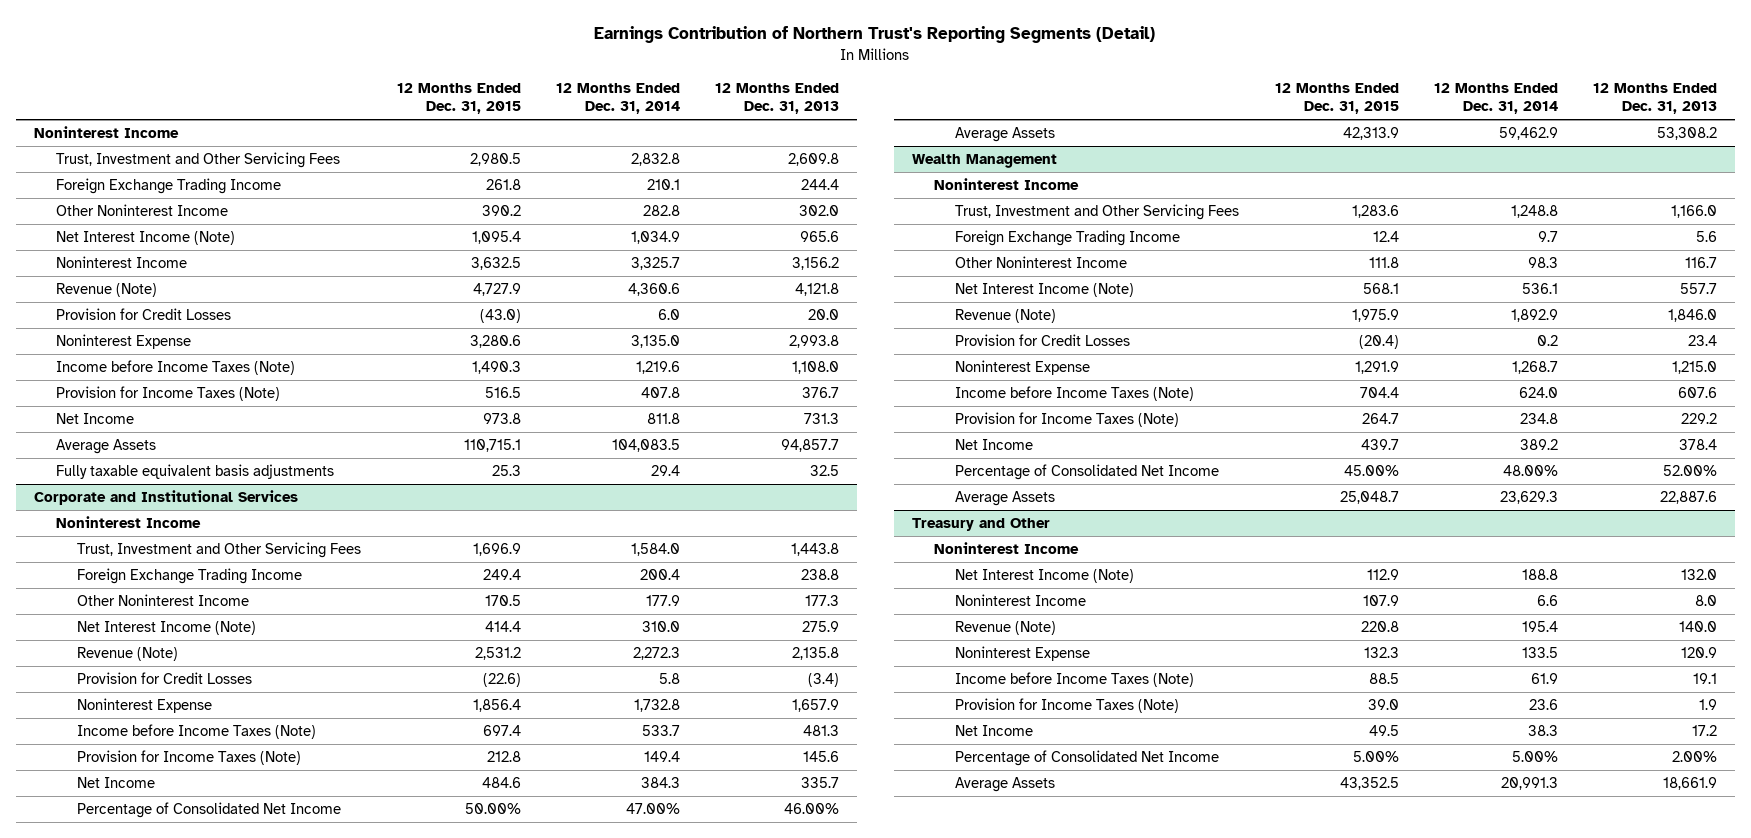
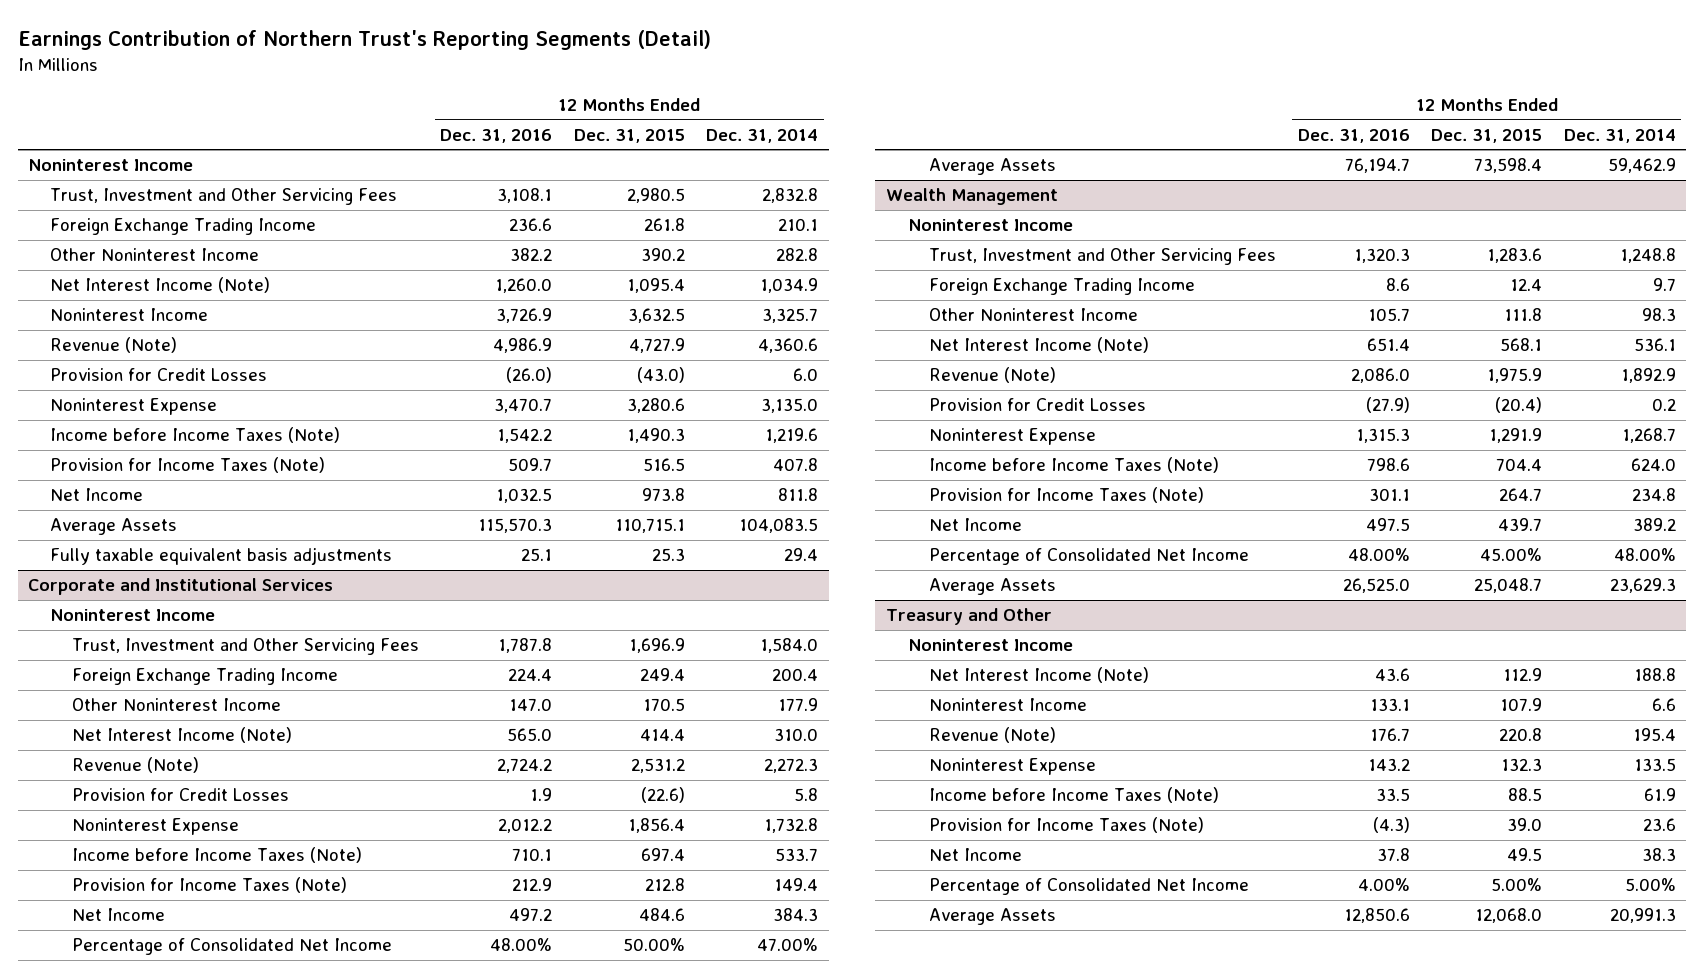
- | 12 Months Ended Dec. 31, 2015 | 12 Months Ended Dec. 31, 2014 | 12 Months Ended Dec. 31, 2013
+ | 12 Months Ended Dec. 31, 2016 | 12 Months Ended Dec. 31, 2015 | 12 Months Ended Dec. 31, 2014
@ Corporate and Institutional Services
- Average Assets | 42,313.9 | 59,462.9 | 53,308.2
+ Average Assets | 76,194.7 | 73,598.4 | 59,462.9
@ Treasury and Other
- Average Assets | 43,352.5 | 20,991.3 | 18,661.9
+ Average Assets | 12,850.6 | 12,068.0 | 20,991.3

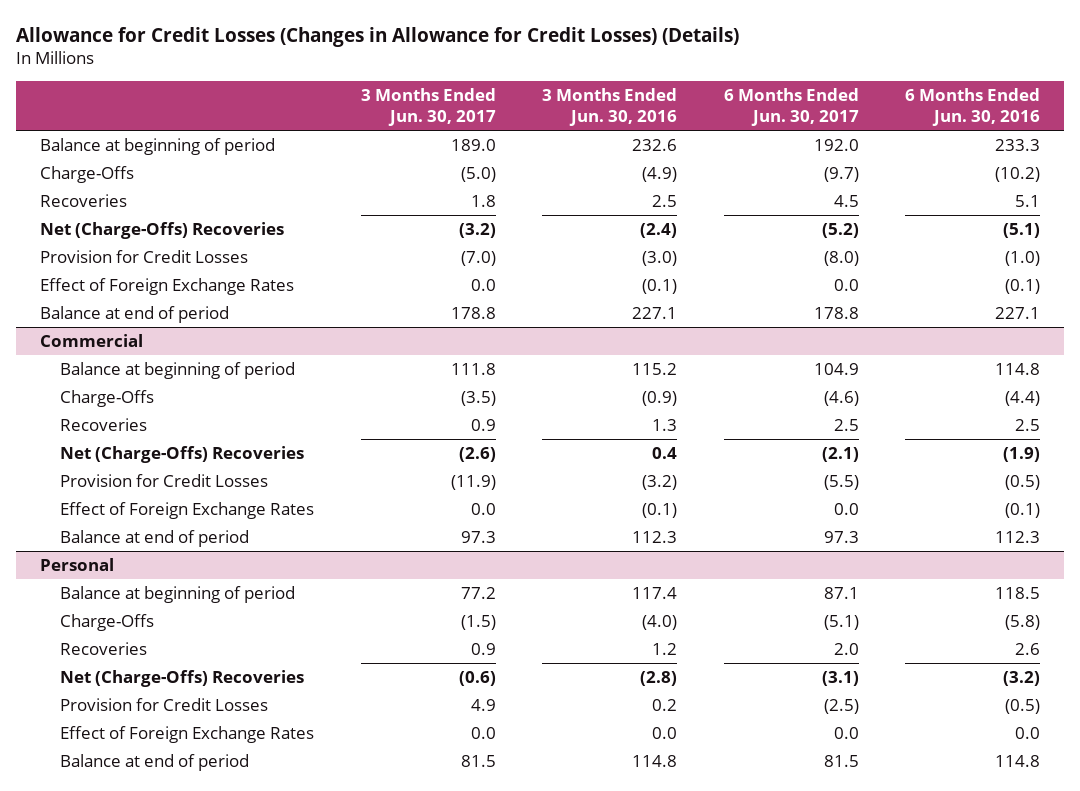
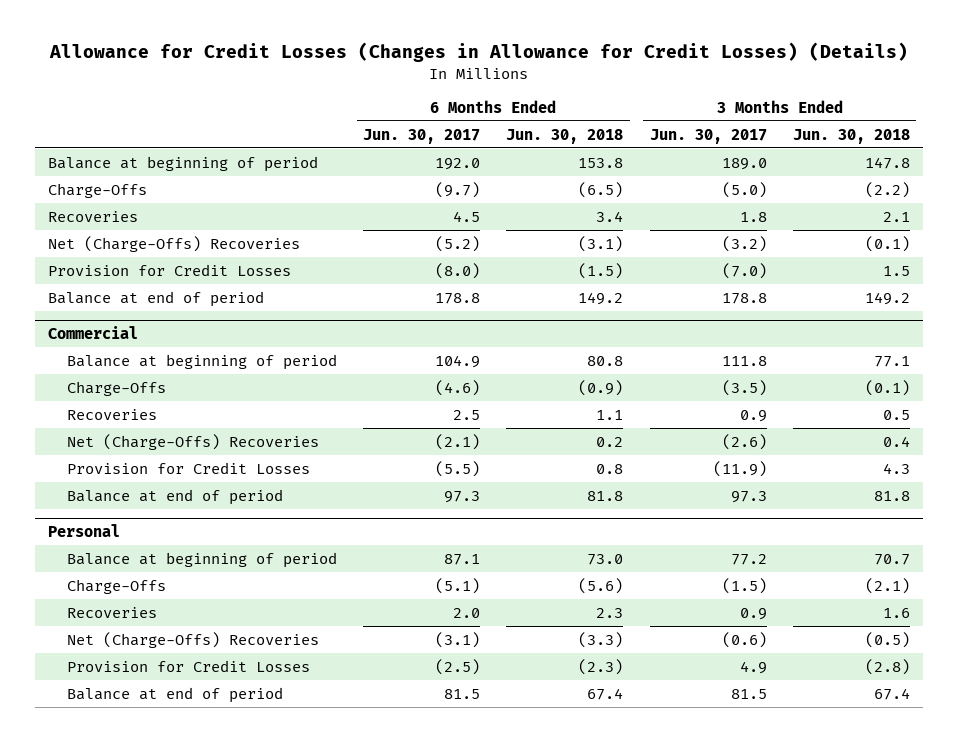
- | 3 Months Ended Jun. 30, 2017 | 3 Months Ended Jun. 30, 2016 | 6 Months Ended Jun. 30, 2017 | 6 Months Ended Jun. 30, 2016
+ | 6 Months Ended Jun. 30, 2017 | 6 Months Ended Jun. 30, 2018 | 3 Months Ended Jun. 30, 2017 | 3 Months Ended Jun. 30, 2018
- Effect of Foreign Exchange Rates | 0.0 | (0.1) | 0.0 | (0.1)
@ Commercial
- Effect of Foreign Exchange Rates | 0.0 | (0.1) | 0.0 | (0.1)
@ Personal
- Effect of Foreign Exchange Rates | 0.0 | 0.0 | 0.0 | 0.0

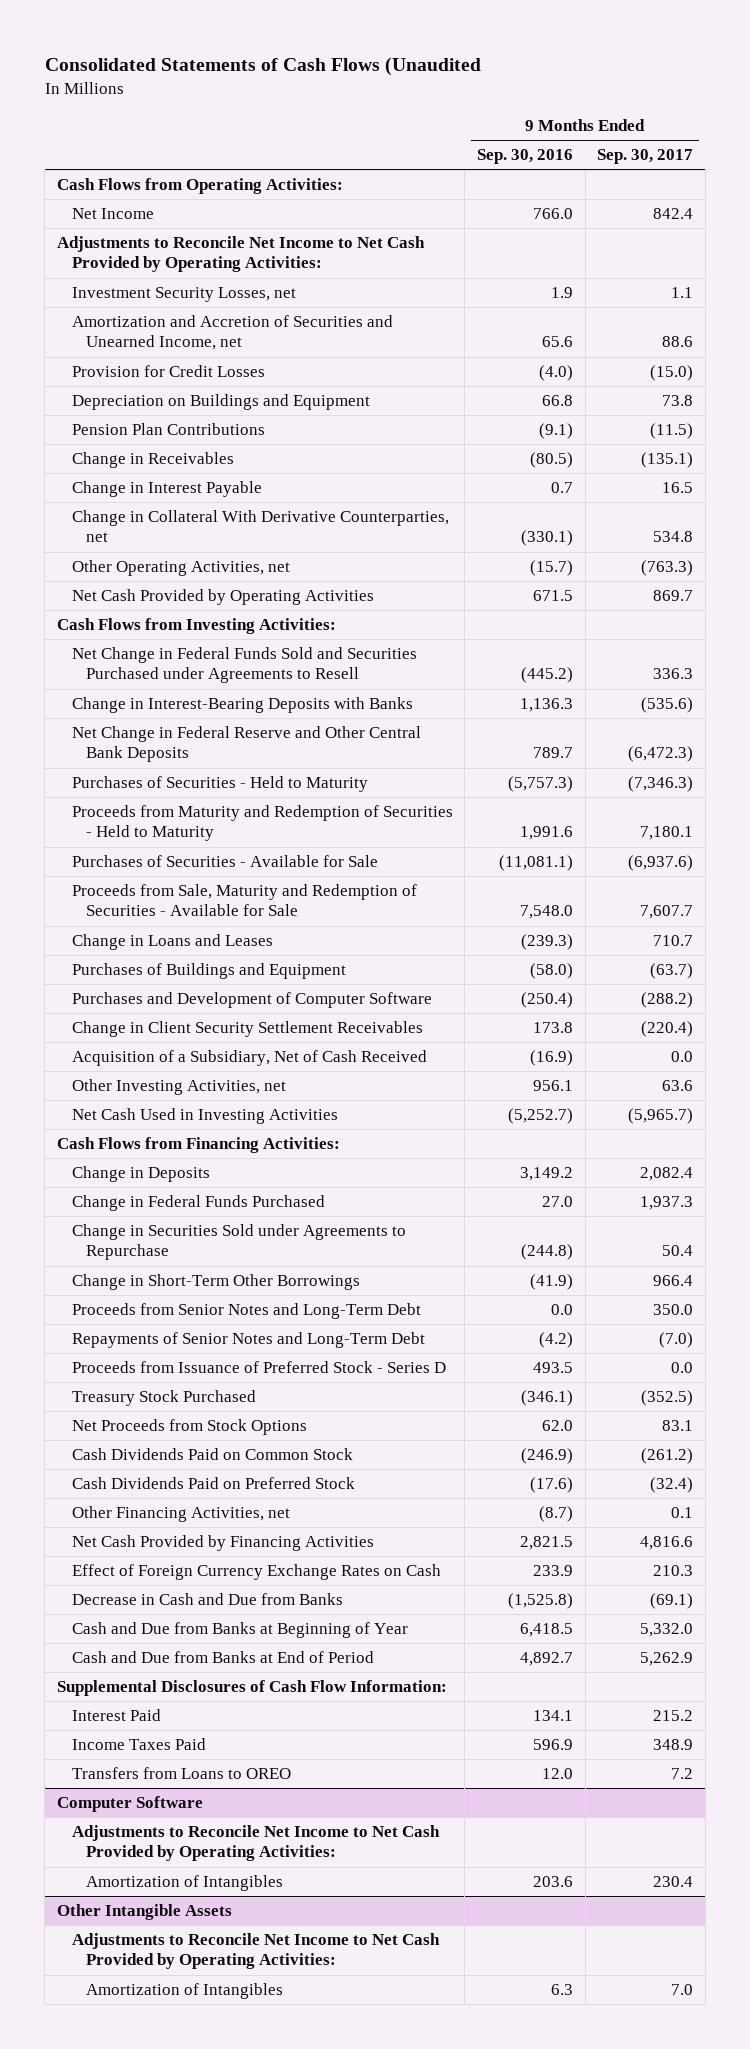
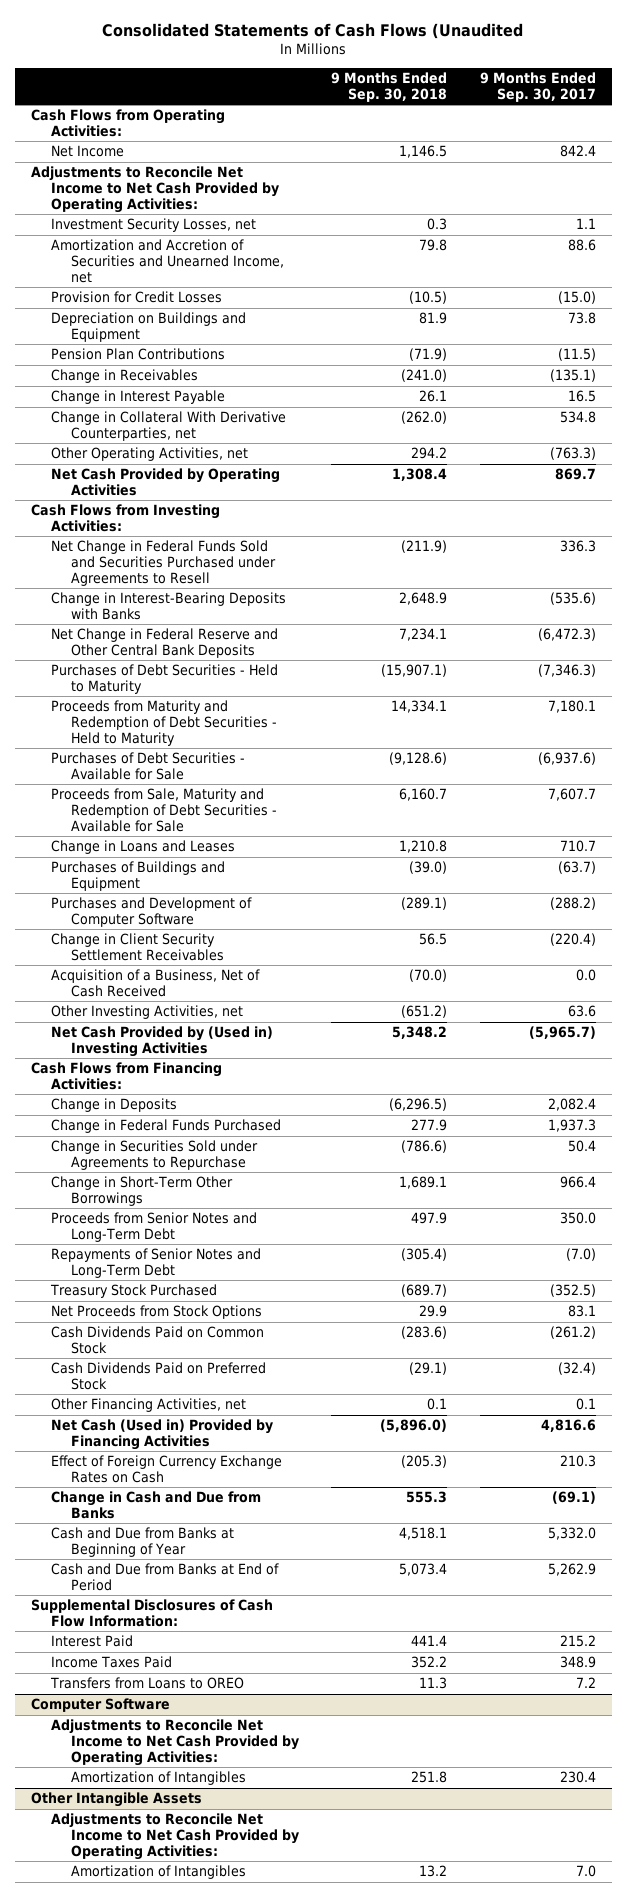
- | 9 Months Ended Sep. 30, 2016 | 9 Months Ended Sep. 30, 2017
+ | 9 Months Ended Sep. 30, 2018 | 9 Months Ended Sep. 30, 2017
- Purchases of Securities - Held to Maturity | (5,757.3) | (7,346.3)
- Proceeds from Maturity and Redemption of Securities - Held to Maturity | 1,991.6 | 7,180.1
- Purchases of Securities - Available for Sale | (11,081.1) | (6,937.6)
- Proceeds from Sale, Maturity and Redemption of Securities - Available for Sale | 7,548.0 | 7,607.7
+ Purchases of Debt Securities - Held to Maturity | (15,907.1) | (7,346.3)
+ Proceeds from Maturity and Redemption of Debt Securities - Held to Maturity | 14,334.1 | 7,180.1
+ Purchases of Debt Securities - Available for Sale | (9,128.6) | (6,937.6)
+ Proceeds from Sale, Maturity and Redemption of Debt Securities - Available for Sale | 6,160.7 | 7,607.7
- Acquisition of a Subsidiary, Net of Cash Received | (16.9) | 0.0
+ Acquisition of a Business, Net of Cash Received | (70.0) | 0.0
- Net Cash Used in Investing Activities | (5,252.7) | (5,965.7)
+ Net Cash Provided by (Used in) Investing Activities | 5,348.2 | (5,965.7)
- Proceeds from Issuance of Preferred Stock - Series D | 493.5 | 0.0
- Net Cash Provided by Financing Activities | 2,821.5 | 4,816.6
+ Net Cash (Used in) Provided by Financing Activities | (5,896.0) | 4,816.6
- Decrease in Cash and Due from Banks | (1,525.8) | (69.1)
+ Change in Cash and Due from Banks | 555.3 | (69.1)

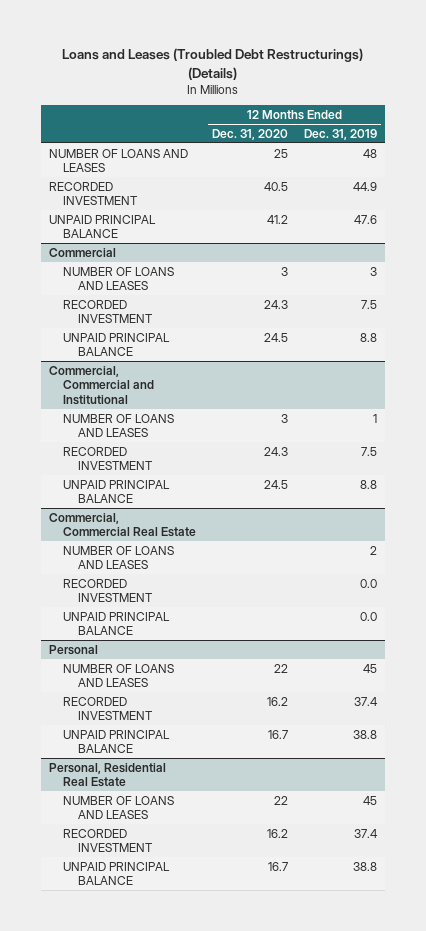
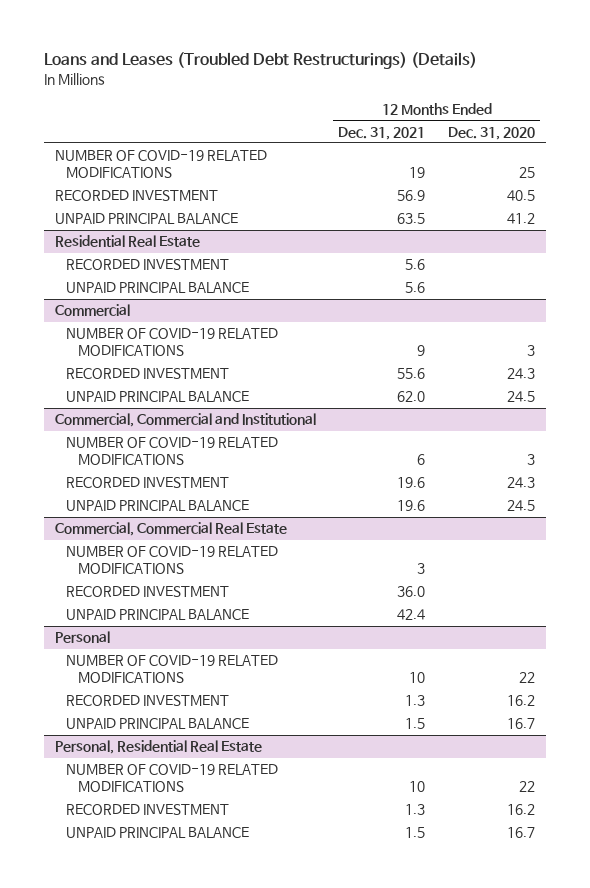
- | 12 Months Ended Dec. 31, 2020 | 12 Months Ended Dec. 31, 2019
+ | 12 Months Ended Dec. 31, 2021 | 12 Months Ended Dec. 31, 2020
- NUMBER OF LOANS AND LEASES | 25 | 48
+ NUMBER OF COVID-19 RELATED MODIFICATIONS | 19 | 25
+ Residential Real Estate
+ RECORDED INVESTMENT | 5.6 |
+ UNPAID PRINCIPAL BALANCE | 5.6 |
@ Commercial
- NUMBER OF LOANS AND LEASES | 3 | 3
+ NUMBER OF COVID-19 RELATED MODIFICATIONS | 9 | 3
@ Commercial, Commercial and Institutional
- NUMBER OF LOANS AND LEASES | 3 | 1
+ NUMBER OF COVID-19 RELATED MODIFICATIONS | 6 | 3
@ Commercial, Commercial Real Estate
- NUMBER OF LOANS AND LEASES | | 2
+ NUMBER OF COVID-19 RELATED MODIFICATIONS | 3 |
@ Personal
- NUMBER OF LOANS AND LEASES | 22 | 45
+ NUMBER OF COVID-19 RELATED MODIFICATIONS | 10 | 22
@ Personal, Residential Real Estate
- NUMBER OF LOANS AND LEASES | 22 | 45
+ NUMBER OF COVID-19 RELATED MODIFICATIONS | 10 | 22

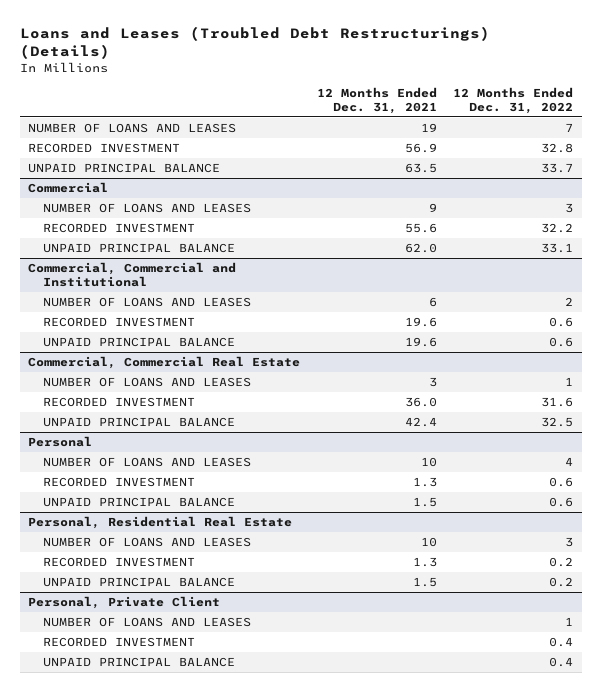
- | 12 Months Ended Dec. 31, 2021 | 12 Months Ended Dec. 31, 2020
+ | 12 Months Ended Dec. 31, 2021 | 12 Months Ended Dec. 31, 2022
- NUMBER OF COVID-19 RELATED MODIFICATIONS | 19 | 25
+ NUMBER OF LOANS AND LEASES | 19 | 7
- Residential Real Estate
- RECORDED INVESTMENT | 5.6 |
- UNPAID PRINCIPAL BALANCE | 5.6 |
@ Commercial
- NUMBER OF COVID-19 RELATED MODIFICATIONS | 9 | 3
+ NUMBER OF LOANS AND LEASES | 9 | 3
@ Commercial, Commercial and Institutional
- NUMBER OF COVID-19 RELATED MODIFICATIONS | 6 | 3
+ NUMBER OF LOANS AND LEASES | 6 | 2
@ Commercial, Commercial Real Estate
- NUMBER OF COVID-19 RELATED MODIFICATIONS | 3 |
+ NUMBER OF LOANS AND LEASES | 3 | 1
@ Personal
- NUMBER OF COVID-19 RELATED MODIFICATIONS | 10 | 22
+ NUMBER OF LOANS AND LEASES | 10 | 4
@ Personal, Residential Real Estate
- NUMBER OF COVID-19 RELATED MODIFICATIONS | 10 | 22
+ NUMBER OF LOANS AND LEASES | 10 | 3
+ Personal, Private Client
+ NUMBER OF LOANS AND LEASES | | 1
+ RECORDED INVESTMENT | | 0.4
+ UNPAID PRINCIPAL BALANCE | | 0.4

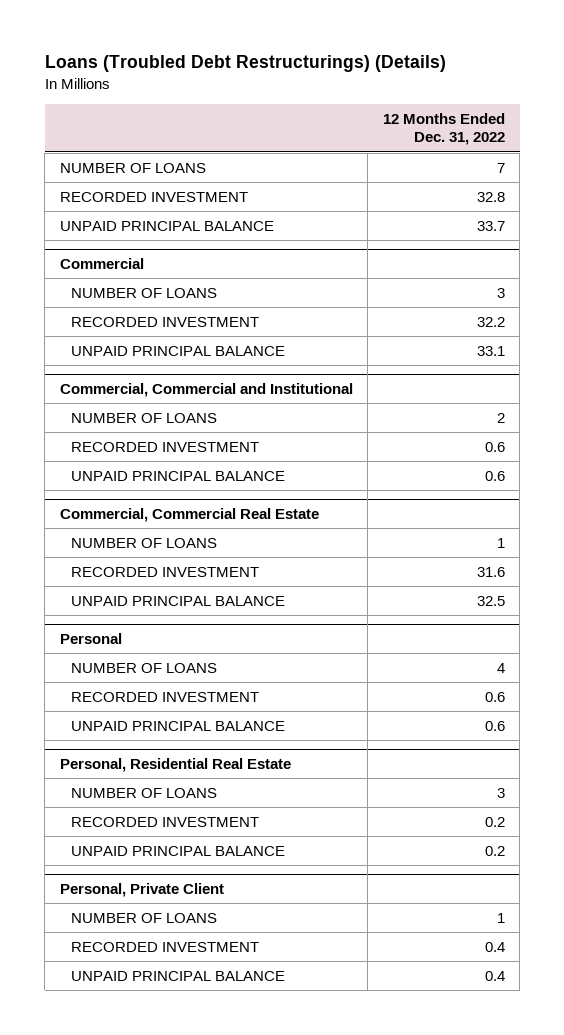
- Loans and Leases (Troubled Debt Restructurings) (Details)
+ Loans (Troubled Debt Restructurings) (Details)
- | 12 Months Ended Dec. 31, 2021 | 12 Months Ended Dec. 31, 2022
+ | 12 Months Ended Dec. 31, 2022
- NUMBER OF LOANS AND LEASES | 19 | 7
+ NUMBER OF LOANS | 7
@ Commercial
- NUMBER OF LOANS AND LEASES | 9 | 3
+ NUMBER OF LOANS | 3
@ Commercial, Commercial and Institutional
- NUMBER OF LOANS AND LEASES | 6 | 2
+ NUMBER OF LOANS | 2
@ Commercial, Commercial Real Estate
- NUMBER OF LOANS AND LEASES | 3 | 1
+ NUMBER OF LOANS | 1
@ Personal
- NUMBER OF LOANS AND LEASES | 10 | 4
+ NUMBER OF LOANS | 4
@ Personal, Residential Real Estate
- NUMBER OF LOANS AND LEASES | 10 | 3
+ NUMBER OF LOANS | 3
@ Personal, Private Client
- NUMBER OF LOANS AND LEASES | | 1
+ NUMBER OF LOANS | 1

